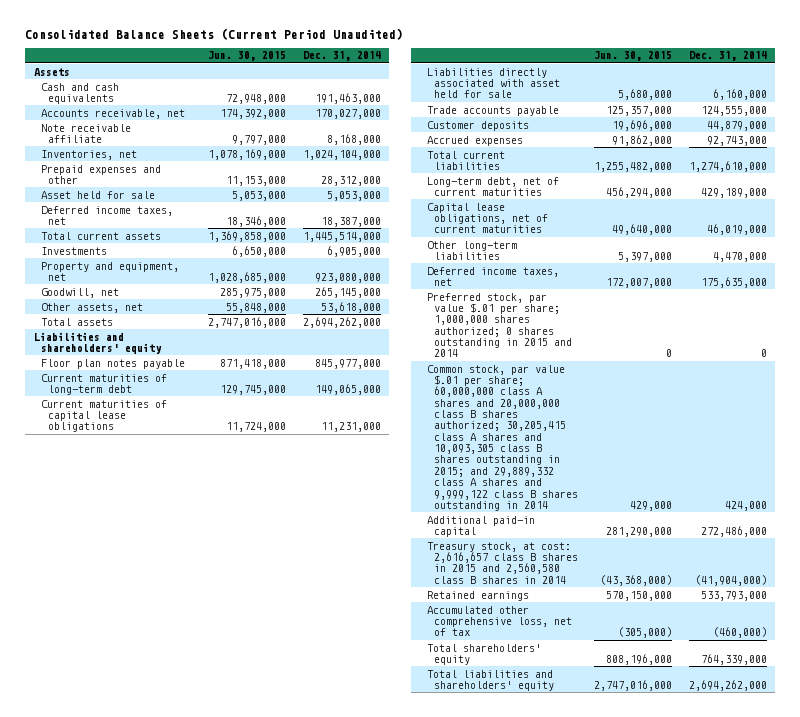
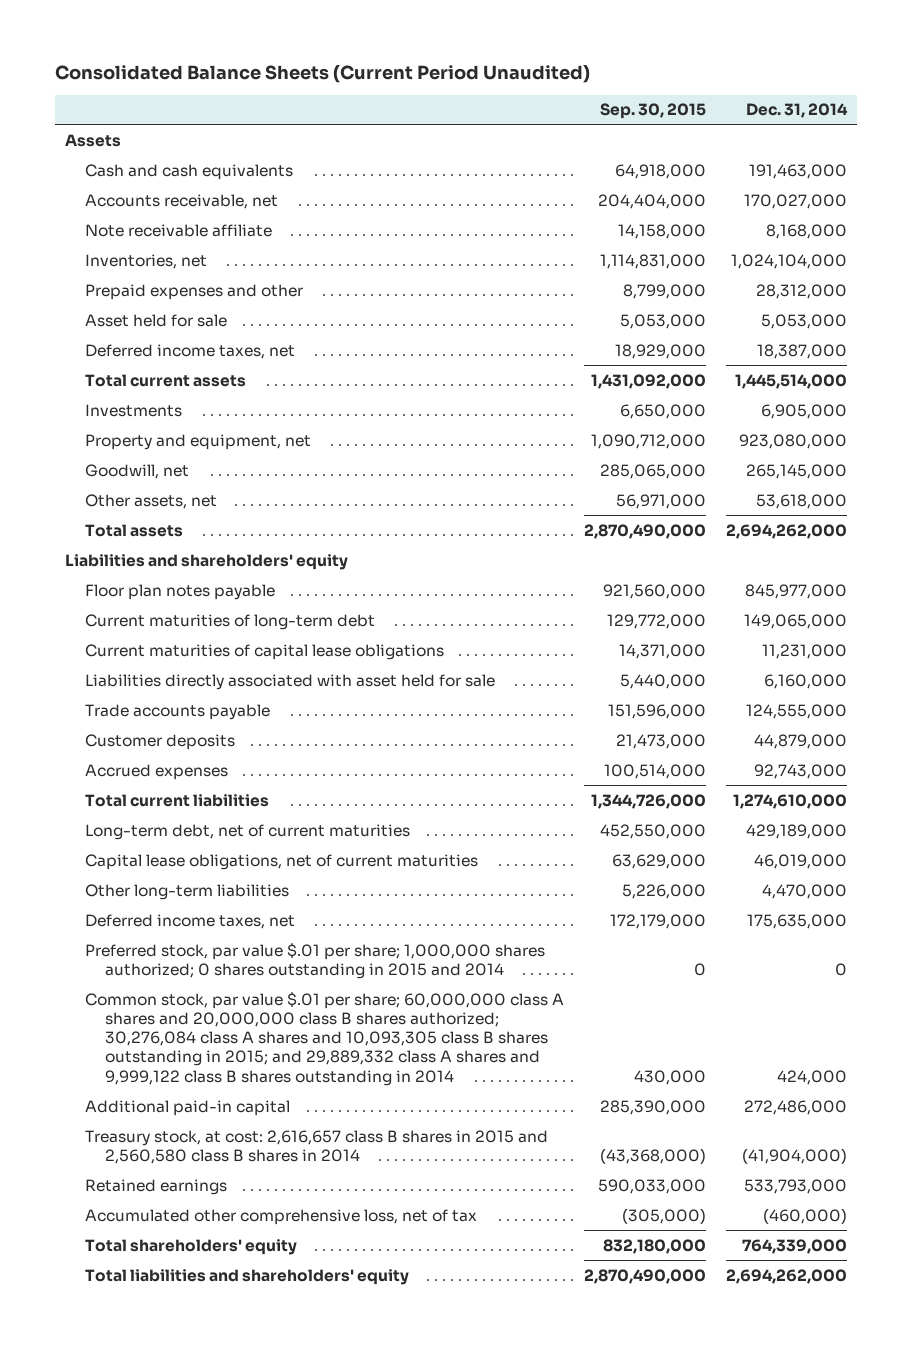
- | Jun. 30, 2015 | Dec. 31, 2014
+ | Sep. 30, 2015 | Dec. 31, 2014
- Common stock, par value $.01 per share; 60,000,000 class A shares and 20,000,000 class B shares authorized; 30,205,415 class A shares and 10,093,305 class B shares outstanding in 2015; and 29,889,332 class A shares and 9,999,122 class B shares outstanding in 2014 | 429,000 | 424,000
+ Common stock, par value $.01 per share; 60,000,000 class A shares and 20,000,000 class B shares authorized; 30,276,084 class A shares and 10,093,305 class B shares outstanding in 2015; and 29,889,332 class A shares and 9,999,122 class B shares outstanding in 2014 | 430,000 | 424,000

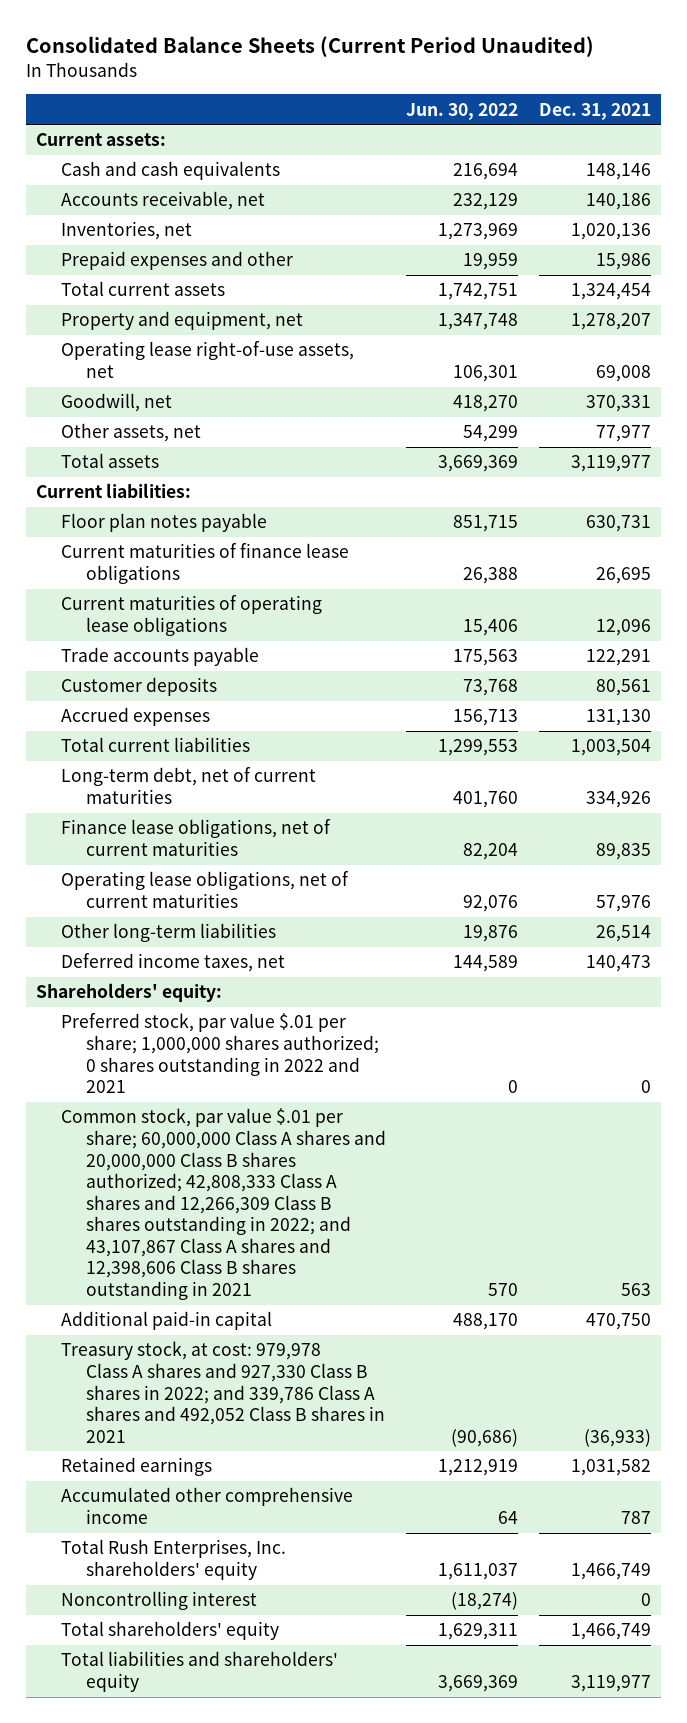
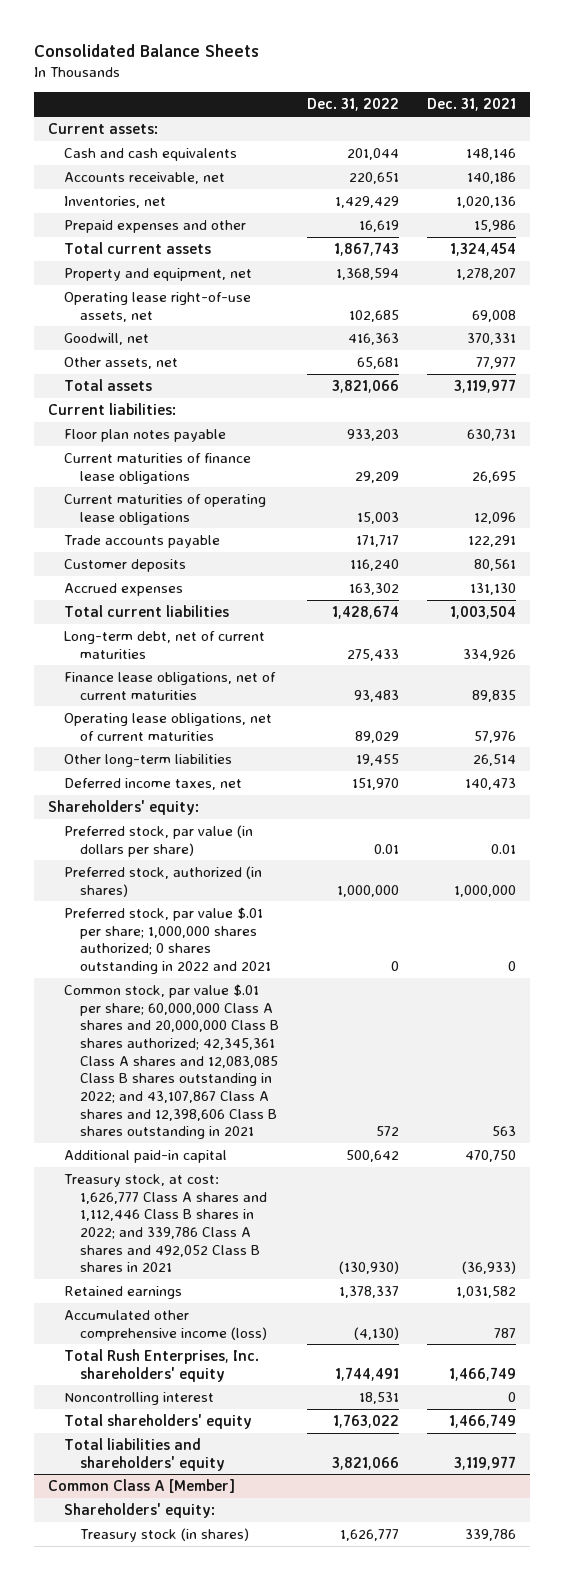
- Consolidated Balance Sheets (Current Period Unaudited)
+ Consolidated Balance Sheets
- | Jun. 30, 2022 | Dec. 31, 2021
+ | Dec. 31, 2022 | Dec. 31, 2021
+ Preferred stock, par value (in dollars per share) | 0.01 | 0.01
+ Preferred stock, authorized (in shares) | 1,000,000 | 1,000,000
- Common stock, par value $.01 per share; 60,000,000 Class A shares and 20,000,000 Class B shares authorized; 42,808,333 Class A shares and 12,266,309 Class B shares outstanding in 2022; and 43,107,867 Class A shares and 12,398,606 Class B shares outstanding in 2021 | 570 | 563
+ Common stock, par value $.01 per share; 60,000,000 Class A shares and 20,000,000 Class B shares authorized; 42,345,361 Class A shares and 12,083,085 Class B shares outstanding in 2022; and 43,107,867 Class A shares and 12,398,606 Class B shares outstanding in 2021 | 572 | 563
- Treasury stock, at cost: 979,978 Class A shares and 927,330 Class B shares in 2022; and 339,786 Class A shares and 492,052 Class B shares in 2021 | (90,686) | (36,933)
+ Treasury stock, at cost: 1,626,777 Class A shares and 1,112,446 Class B shares in 2022; and 339,786 Class A shares and 492,052 Class B shares in 2021 | (130,930) | (36,933)
- Accumulated other comprehensive income | 64 | 787
+ Accumulated other comprehensive income (loss) | (4,130) | 787
+ Common Class A [Member]
+ Shareholders' equity:
+ Treasury stock (in shares) | 1,626,777 | 339,786

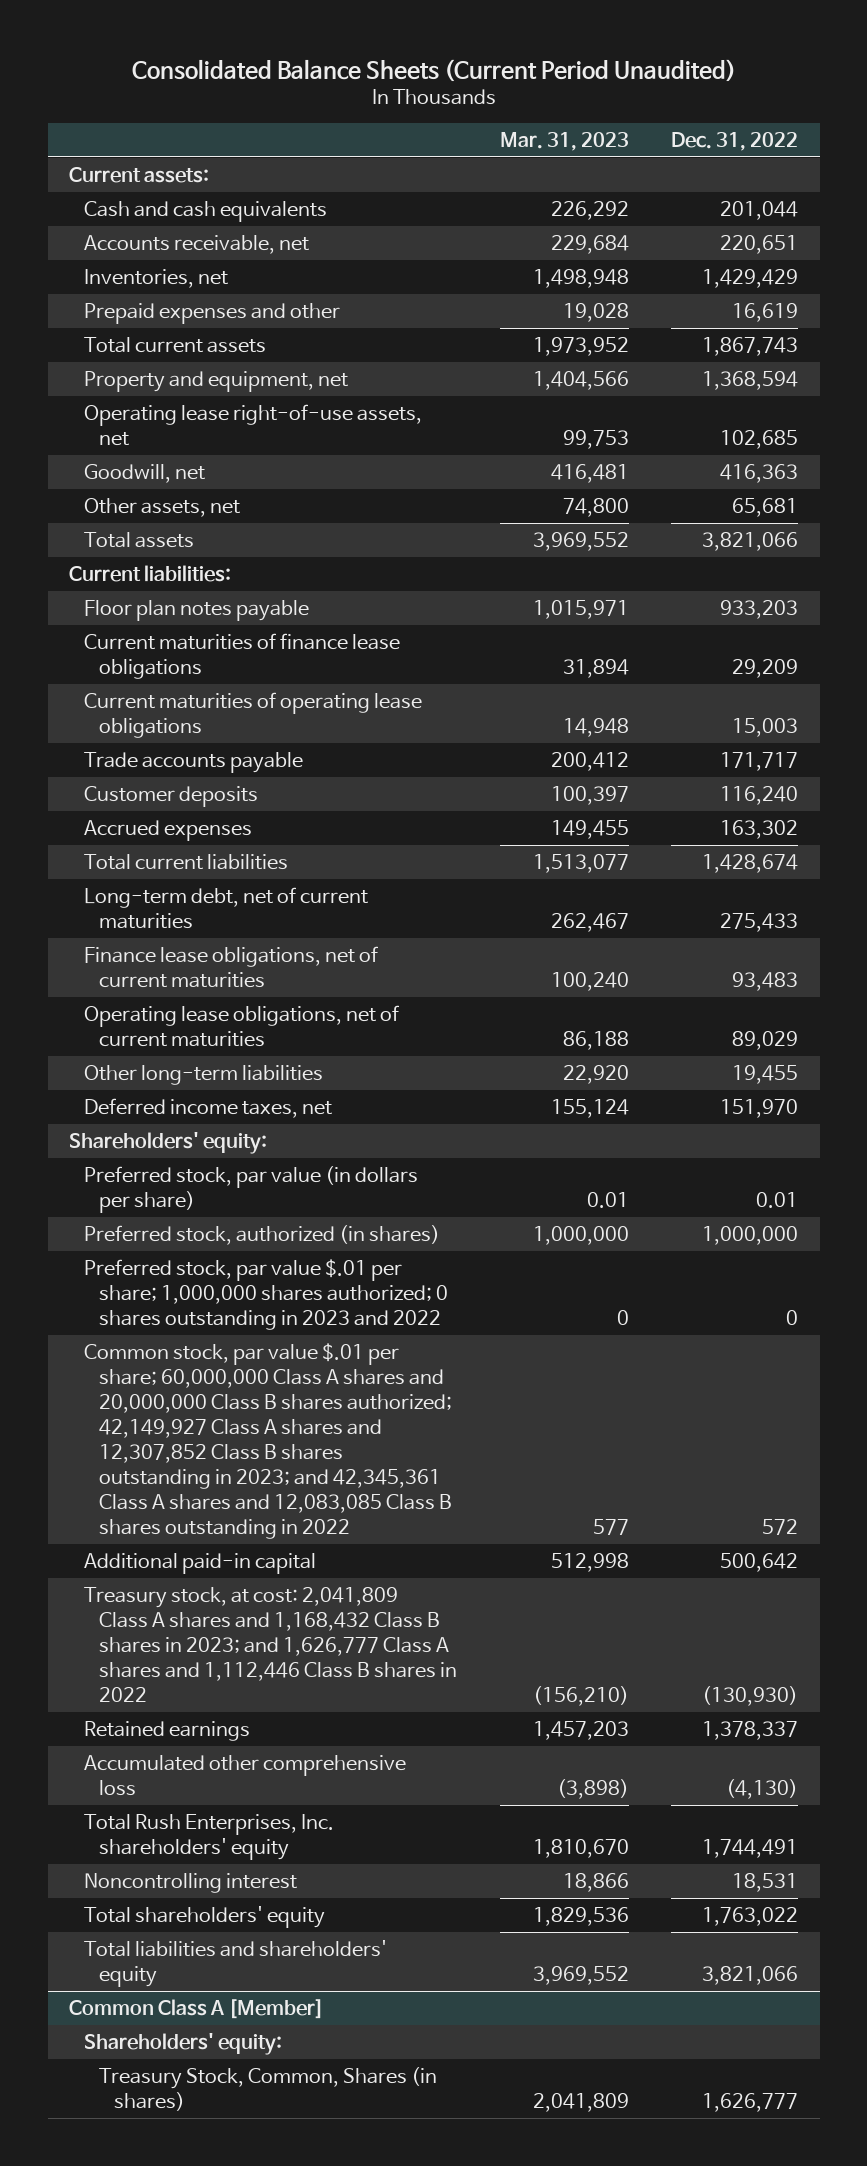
- Consolidated Balance Sheets
+ Consolidated Balance Sheets (Current Period Unaudited)
- | Dec. 31, 2022 | Dec. 31, 2021
+ | Mar. 31, 2023 | Dec. 31, 2022
- Preferred stock, par value $.01 per share; 1,000,000 shares authorized; 0 shares outstanding in 2022 and 2021 | 0 | 0
- Common stock, par value $.01 per share; 60,000,000 Class A shares and 20,000,000 Class B shares authorized; 42,345,361 Class A shares and 12,083,085 Class B shares outstanding in 2022; and 43,107,867 Class A shares and 12,398,606 Class B shares outstanding in 2021 | 572 | 563
+ Preferred stock, par value $.01 per share; 1,000,000 shares authorized; 0 shares outstanding in 2023 and 2022 | 0 | 0
+ Common stock, par value $.01 per share; 60,000,000 Class A shares and 20,000,000 Class B shares authorized; 42,149,927 Class A shares and 12,307,852 Class B shares outstanding in 2023; and 42,345,361 Class A shares and 12,083,085 Class B shares outstanding in 2022 | 577 | 572
- Treasury stock, at cost: 1,626,777 Class A shares and 1,112,446 Class B shares in 2022; and 339,786 Class A shares and 492,052 Class B shares in 2021 | (130,930) | (36,933)
+ Treasury stock, at cost: 2,041,809 Class A shares and 1,168,432 Class B shares in 2023; and 1,626,777 Class A shares and 1,112,446 Class B shares in 2022 | (156,210) | (130,930)
- Accumulated other comprehensive income (loss) | (4,130) | 787
+ Accumulated other comprehensive loss | (3,898) | (4,130)
@ Common Class A [Member]
- Treasury stock (in shares) | 1,626,777 | 339,786
+ Treasury Stock, Common, Shares (in shares) | 2,041,809 | 1,626,777

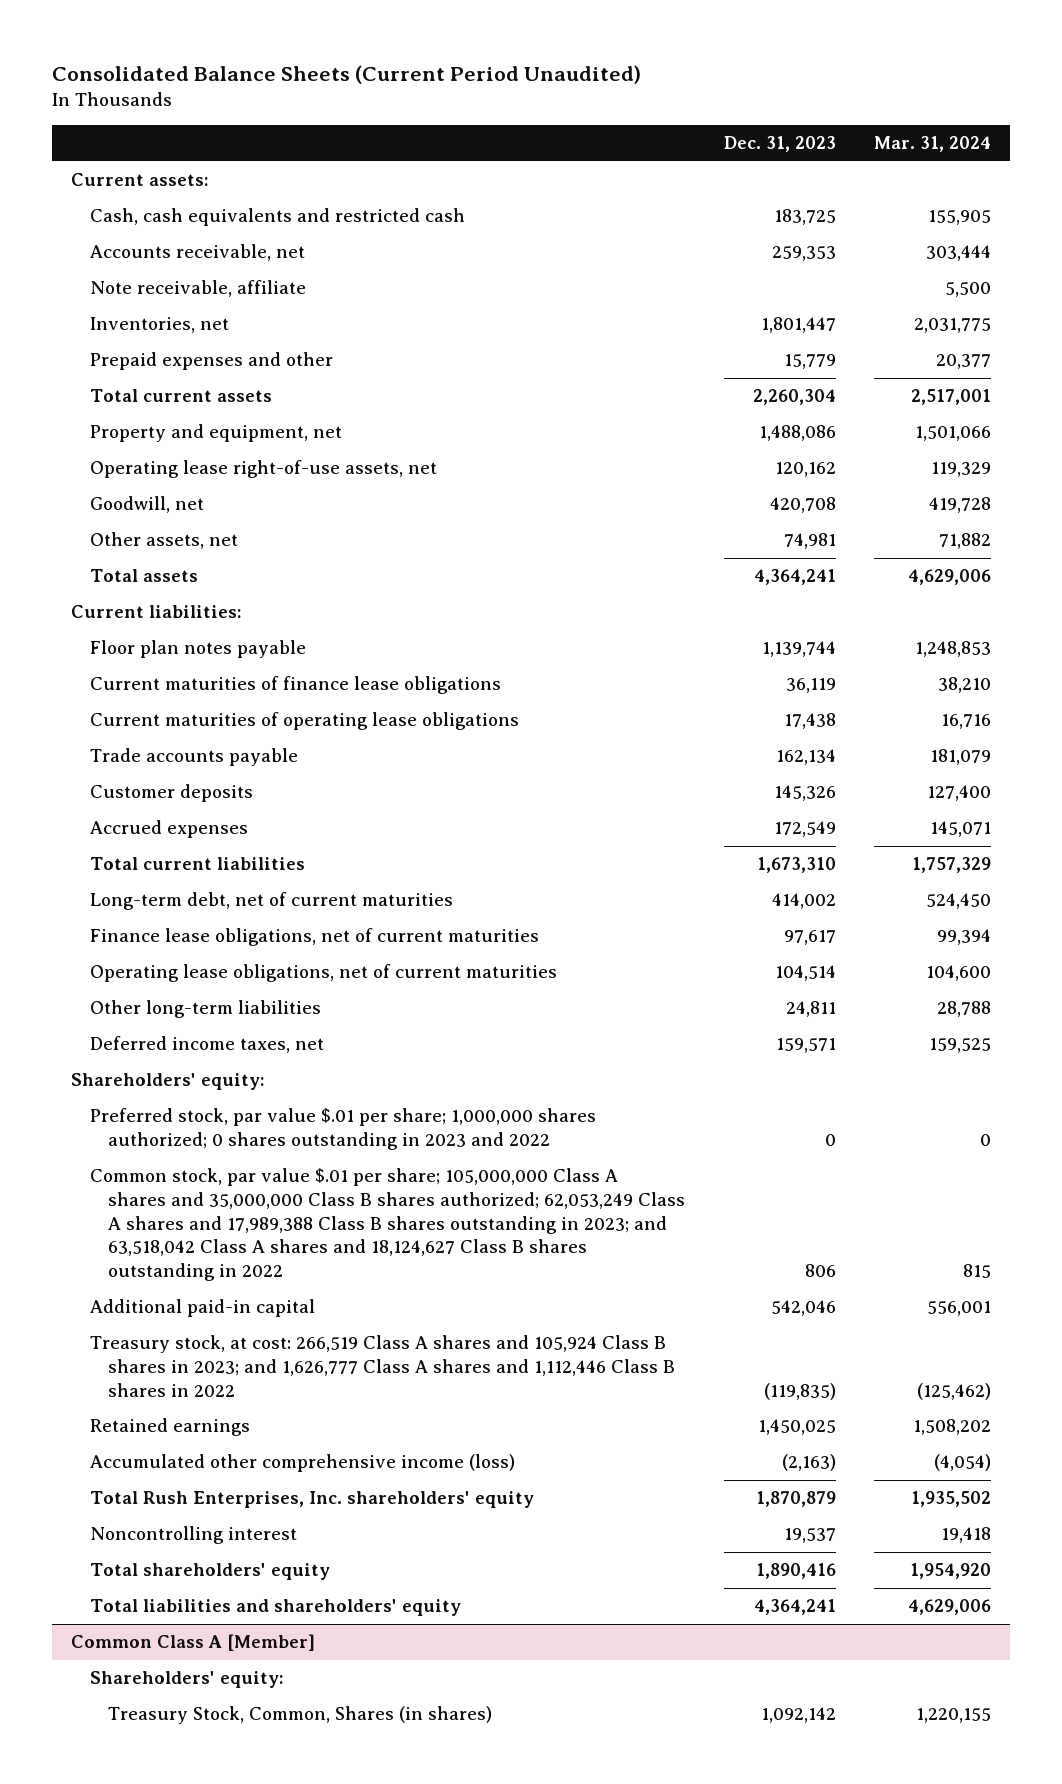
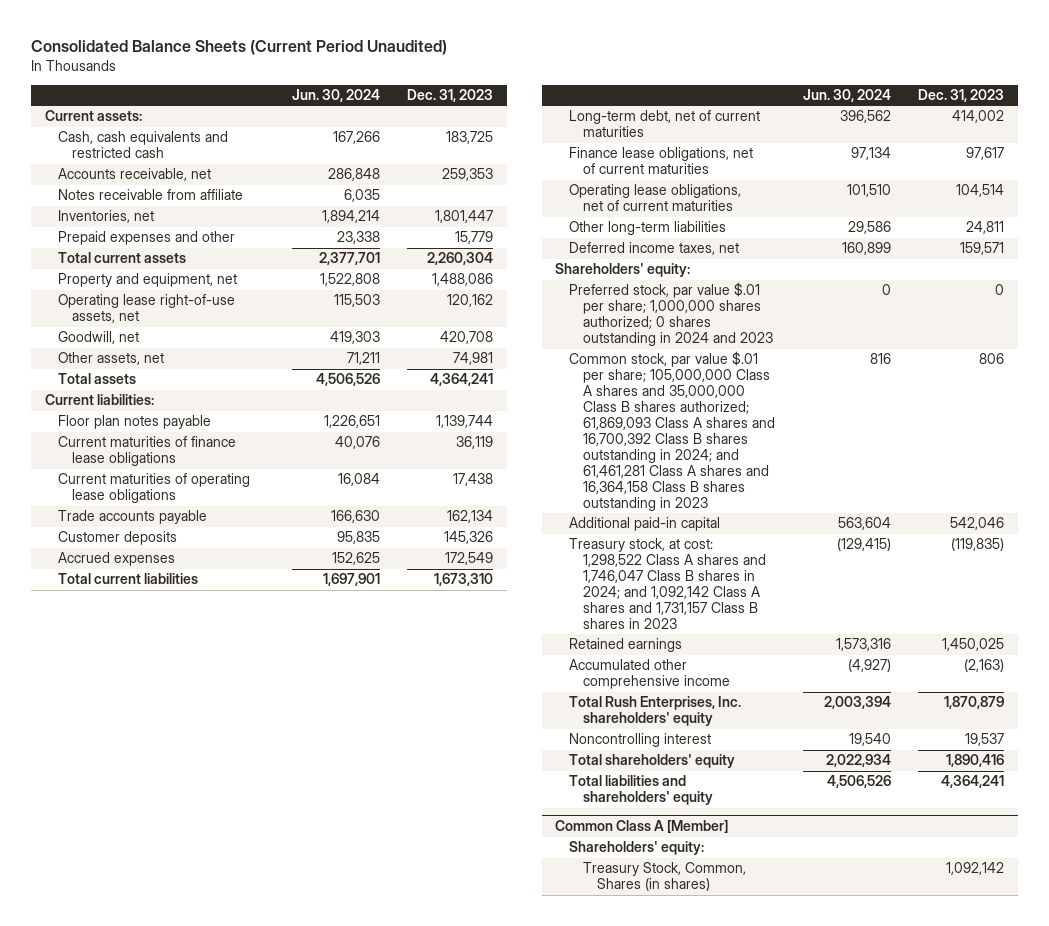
- | Dec. 31, 2023 | Mar. 31, 2024
+ | Jun. 30, 2024 | Dec. 31, 2023
- Note receivable, affiliate | | 5,500
+ Notes receivable from affiliate | 6,035 |
- Preferred stock, par value $.01 per share; 1,000,000 shares authorized; 0 shares outstanding in 2023 and 2022 | 0 | 0
- Common stock, par value $.01 per share; 105,000,000 Class A shares and 35,000,000 Class B shares authorized; 62,053,249 Class A shares and 17,989,388 Class B shares outstanding in 2023; and 63,518,042 Class A shares and 18,124,627 Class B shares outstanding in 2022 | 806 | 815
+ Preferred stock, par value $.01 per share; 1,000,000 shares authorized; 0 shares outstanding in 2024 and 2023 | 0 | 0
+ Common stock, par value $.01 per share; 105,000,000 Class A shares and 35,000,000 Class B shares authorized; 61,869,093 Class A shares and 16,700,392 Class B shares outstanding in 2024; and 61,461,281 Class A shares and 16,364,158 Class B shares outstanding in 2023 | 816 | 806
- Treasury stock, at cost: 266,519 Class A shares and 105,924 Class B shares in 2023; and 1,626,777 Class A shares and 1,112,446 Class B shares in 2022 | (119,835) | (125,462)
+ Treasury stock, at cost: 1,298,522 Class A shares and 1,746,047 Class B shares in 2024; and 1,092,142 Class A shares and 1,731,157 Class B shares in 2023 | (129,415) | (119,835)
- Accumulated other comprehensive income (loss) | (2,163) | (4,054)
+ Accumulated other comprehensive income | (4,927) | (2,163)

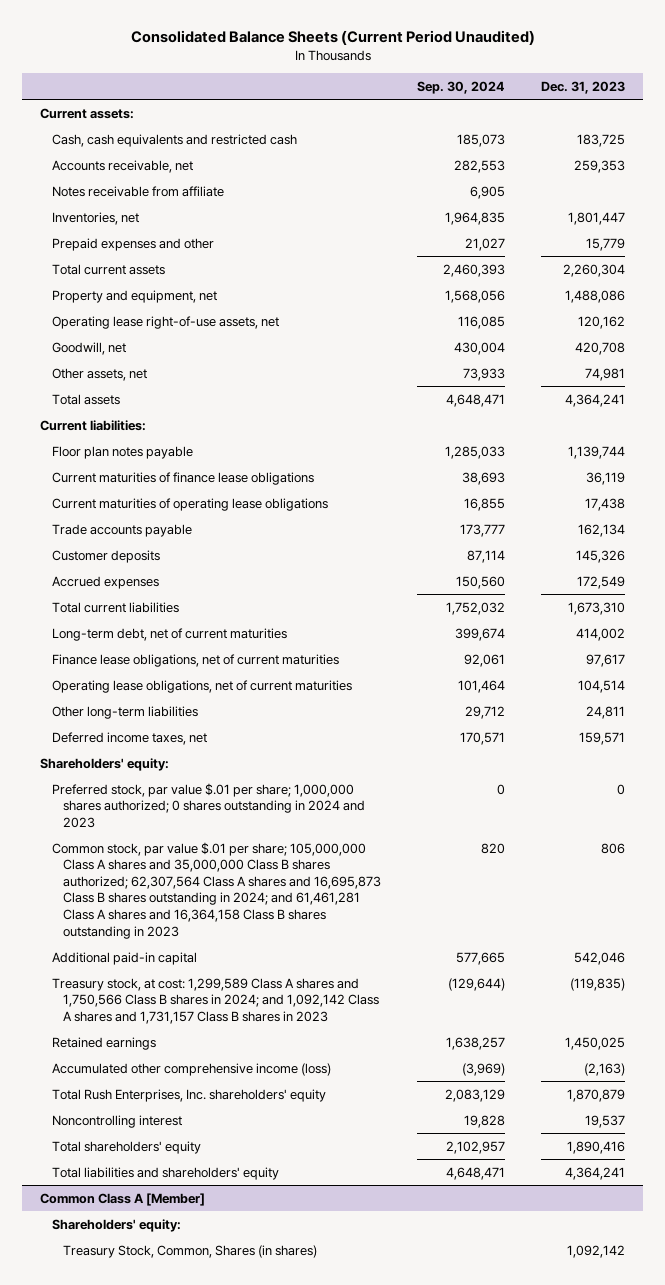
- | Jun. 30, 2024 | Dec. 31, 2023
+ | Sep. 30, 2024 | Dec. 31, 2023
- Common stock, par value $.01 per share; 105,000,000 Class A shares and 35,000,000 Class B shares authorized; 61,869,093 Class A shares and 16,700,392 Class B shares outstanding in 2024; and 61,461,281 Class A shares and 16,364,158 Class B shares outstanding in 2023 | 816 | 806
+ Common stock, par value $.01 per share; 105,000,000 Class A shares and 35,000,000 Class B shares authorized; 62,307,564 Class A shares and 16,695,873 Class B shares outstanding in 2024; and 61,461,281 Class A shares and 16,364,158 Class B shares outstanding in 2023 | 820 | 806
- Treasury stock, at cost: 1,298,522 Class A shares and 1,746,047 Class B shares in 2024; and 1,092,142 Class A shares and 1,731,157 Class B shares in 2023 | (129,415) | (119,835)
+ Treasury stock, at cost: 1,299,589 Class A shares and 1,750,566 Class B shares in 2024; and 1,092,142 Class A shares and 1,731,157 Class B shares in 2023 | (129,644) | (119,835)
- Accumulated other comprehensive income | (4,927) | (2,163)
+ Accumulated other comprehensive income (loss) | (3,969) | (2,163)

